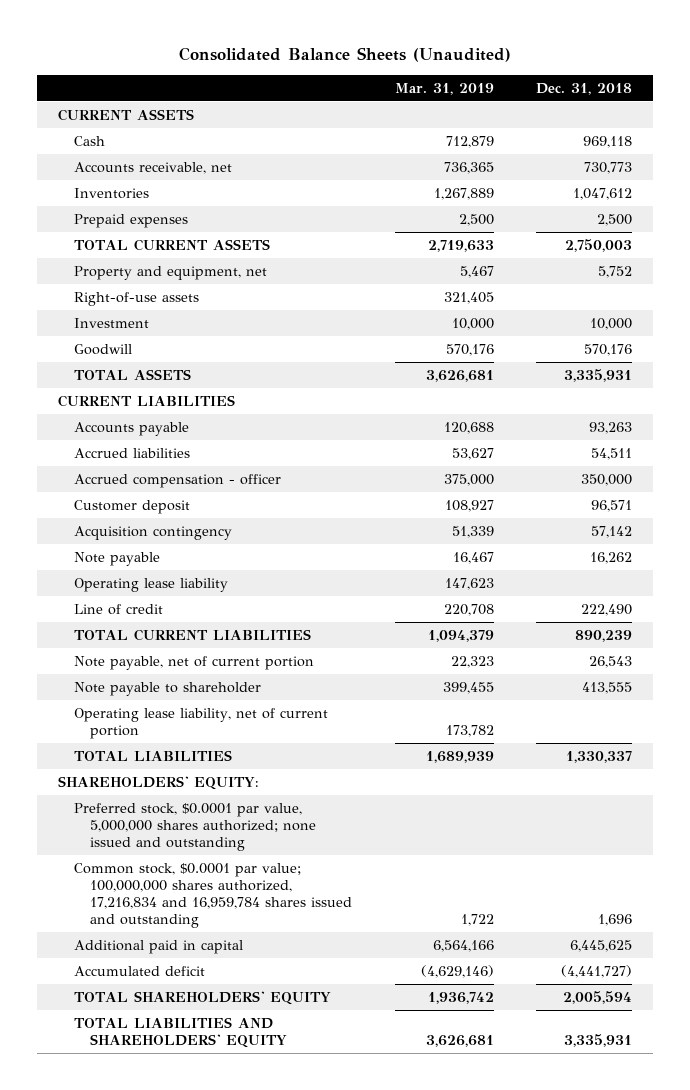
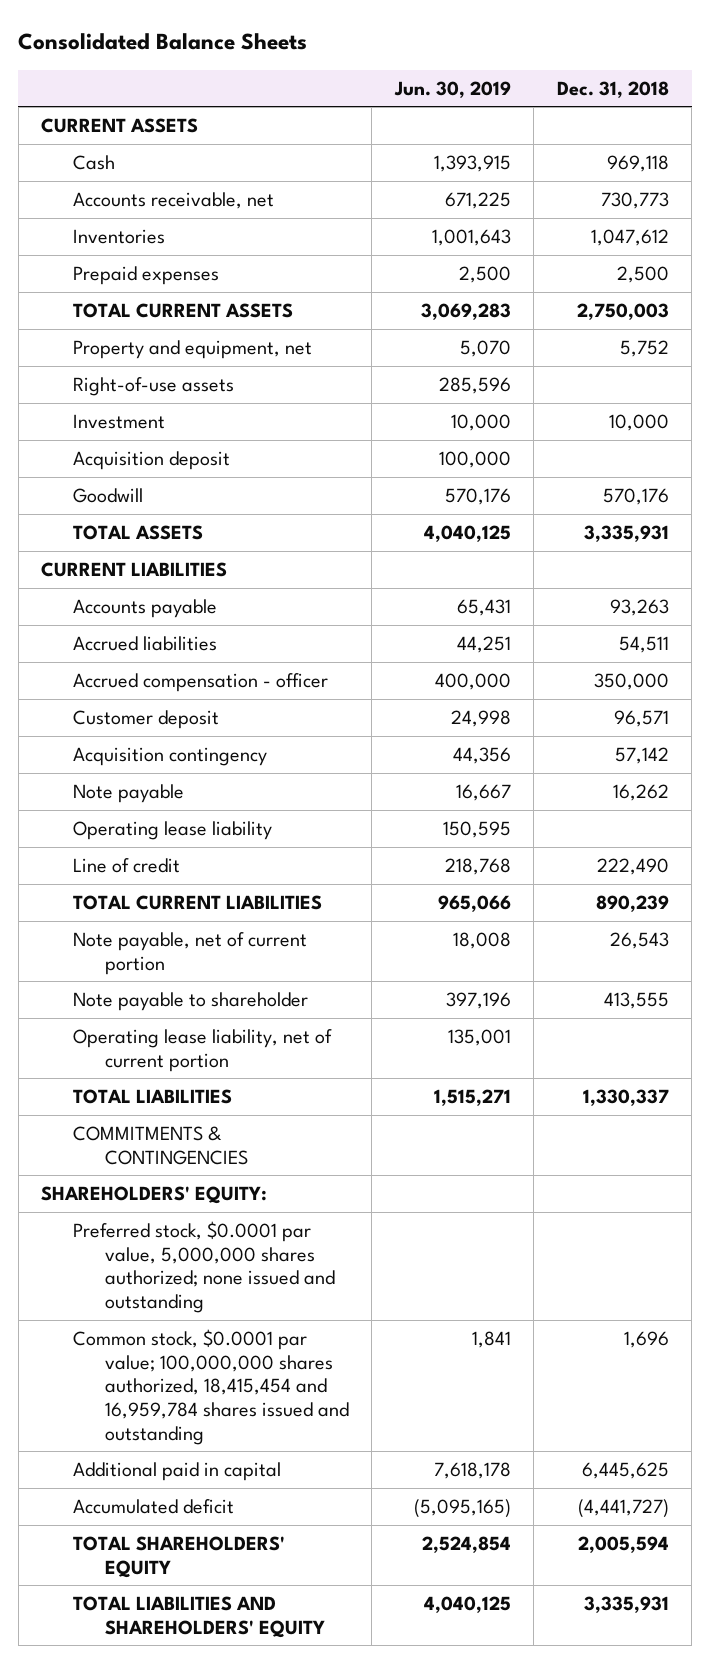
- Consolidated Balance Sheets (Unaudited)
+ Consolidated Balance Sheets
- | Mar. 31, 2019 | Dec. 31, 2018
+ | Jun. 30, 2019 | Dec. 31, 2018
+ Acquisition deposit | 100,000 |
+ COMMITMENTS & CONTINGENCIES
- Common stock, $0.0001 par value; 100,000,000 shares authorized, 17,216,834 and 16,959,784 shares issued and outstanding | 1,722 | 1,696
+ Common stock, $0.0001 par value; 100,000,000 shares authorized, 18,415,454 and 16,959,784 shares issued and outstanding | 1,841 | 1,696

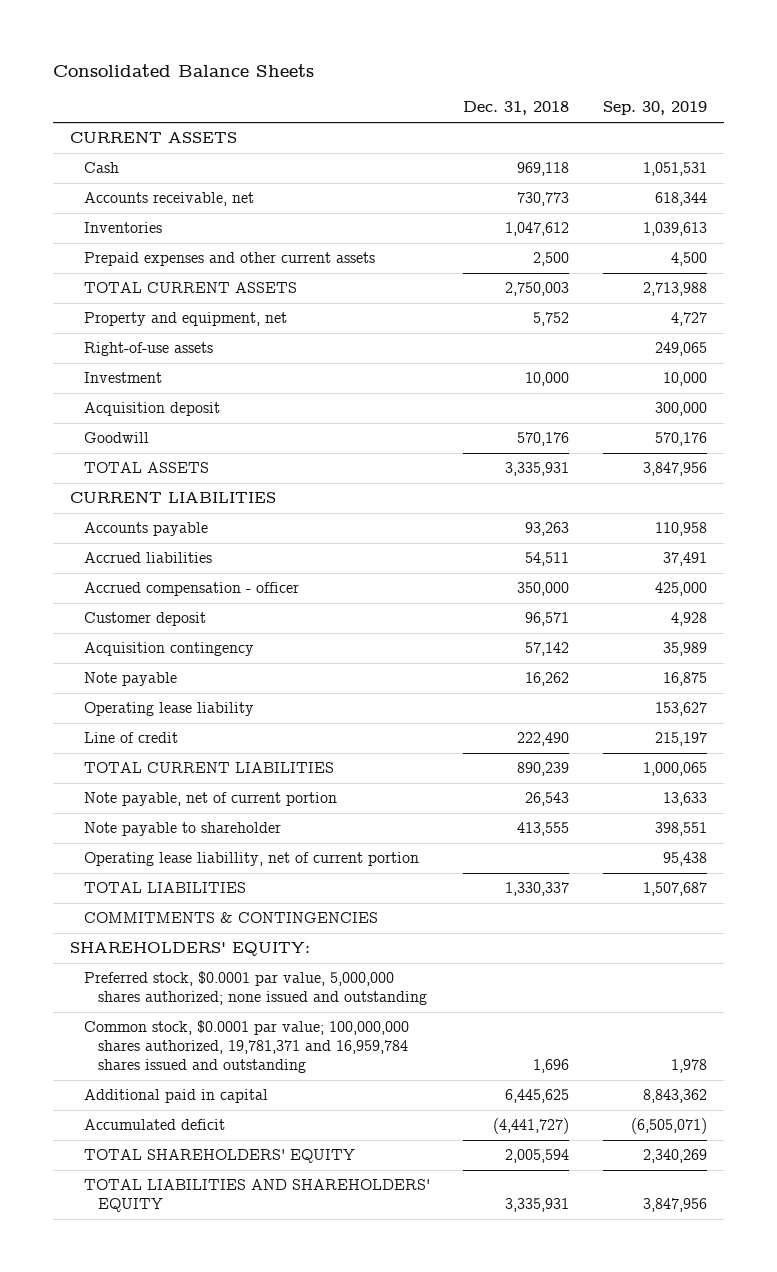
- | Jun. 30, 2019 | Dec. 31, 2018
+ | Dec. 31, 2018 | Sep. 30, 2019
- Prepaid expenses | 2,500 | 2,500
+ Prepaid expenses and other current assets | 2,500 | 4,500
- Operating lease liability, net of current portion | 135,001 |
+ Operating lease liabillity, net of current portion | | 95,438
- Common stock, $0.0001 par value; 100,000,000 shares authorized, 18,415,454 and 16,959,784 shares issued and outstanding | 1,841 | 1,696
+ Common stock, $0.0001 par value; 100,000,000 shares authorized, 19,781,371 and 16,959,784 shares issued and outstanding | 1,696 | 1,978

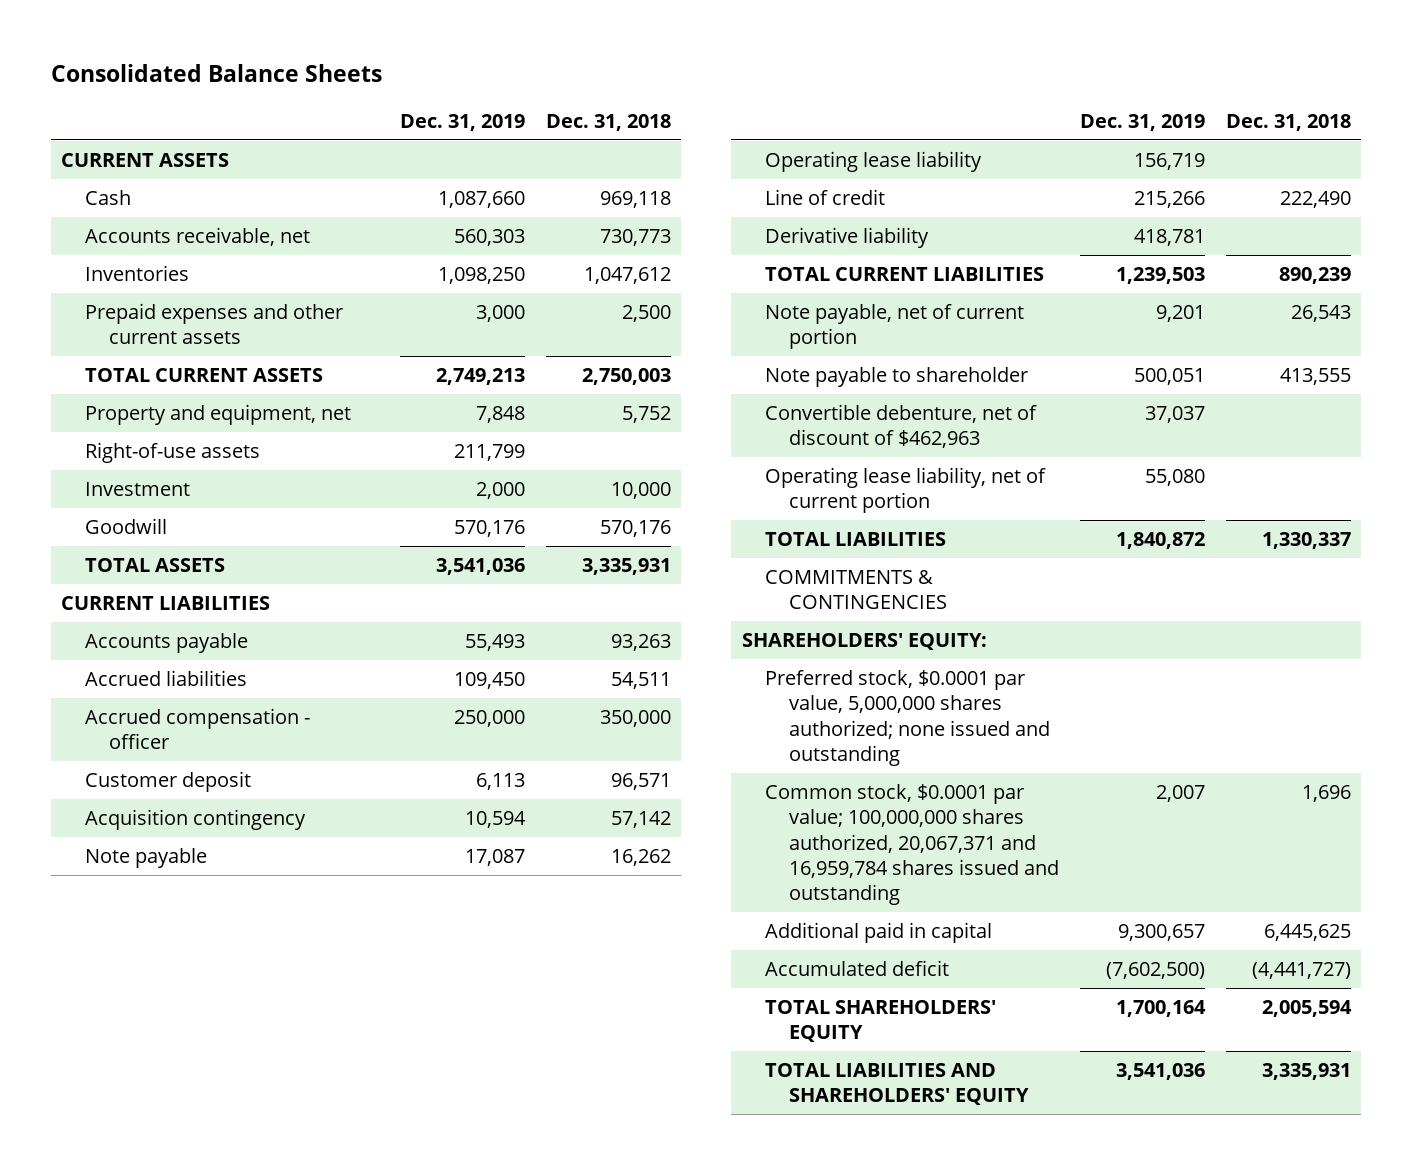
- | Dec. 31, 2018 | Sep. 30, 2019
+ | Dec. 31, 2019 | Dec. 31, 2018
- Acquisition deposit | | 300,000
+ Derivative liability | 418,781 |
- Operating lease liabillity, net of current portion | | 95,438
+ Convertible debenture, net of discount of $462,963 | 37,037 |
+ Operating lease liability, net of current portion | 55,080 |
- Common stock, $0.0001 par value; 100,000,000 shares authorized, 19,781,371 and 16,959,784 shares issued and outstanding | 1,696 | 1,978
+ Common stock, $0.0001 par value; 100,000,000 shares authorized, 20,067,371 and 16,959,784 shares issued and outstanding | 2,007 | 1,696

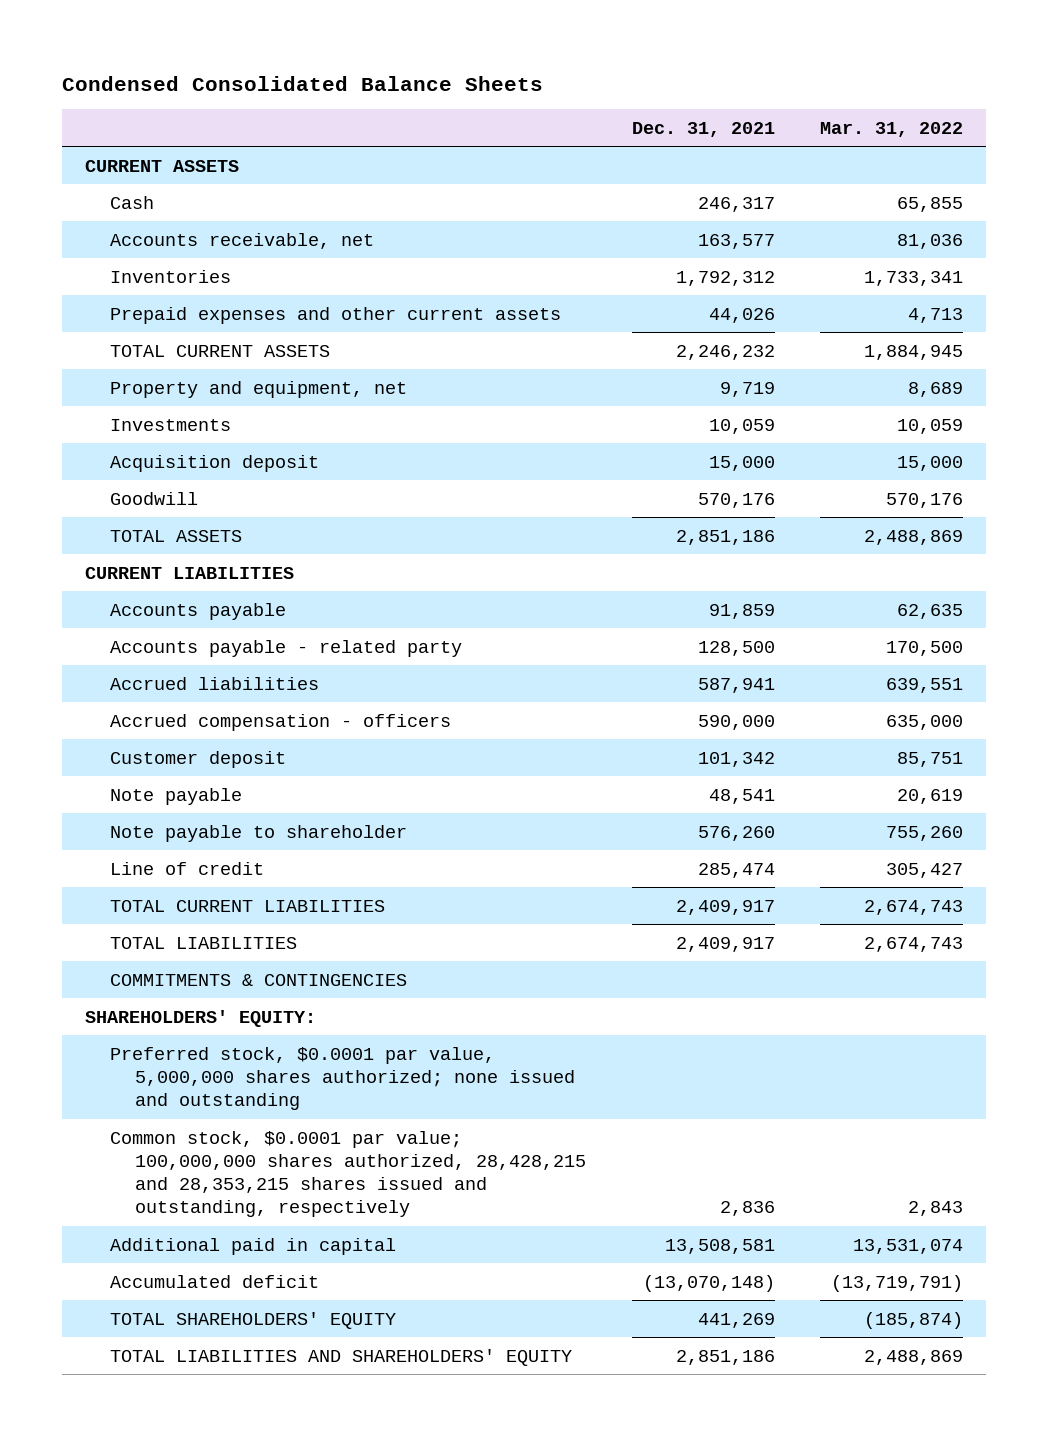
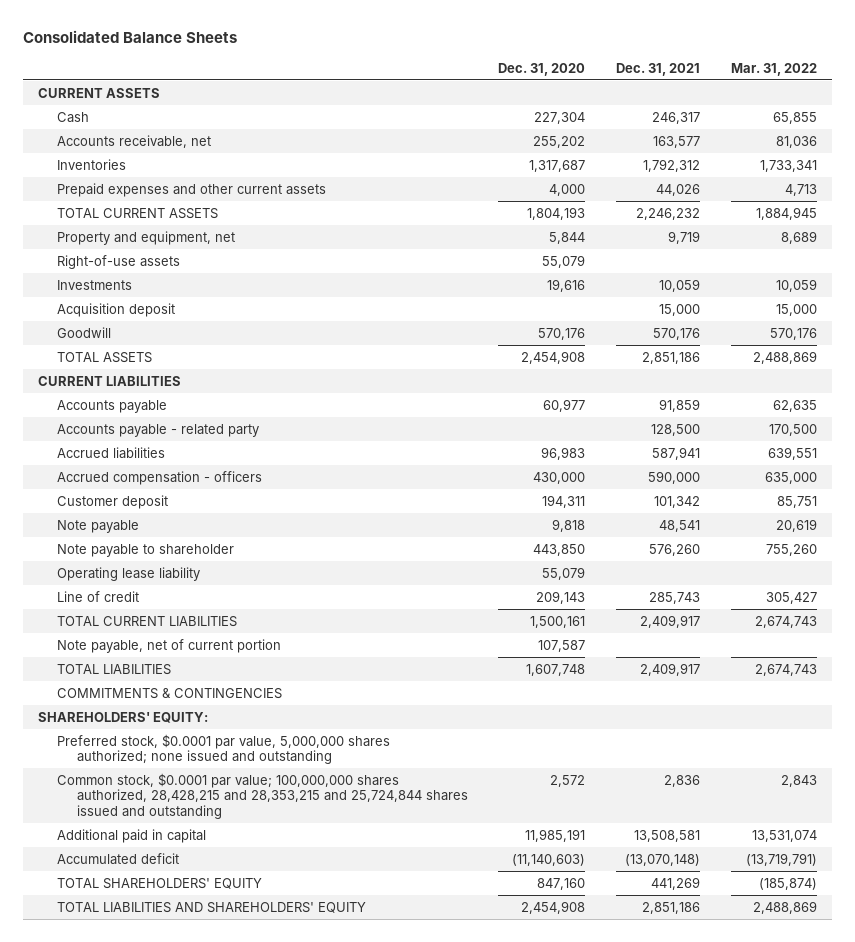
- Condensed Consolidated Balance Sheets
+ Consolidated Balance Sheets
- | Dec. 31, 2021 | Mar. 31, 2022
+ | Dec. 31, 2020 | Dec. 31, 2021 | Mar. 31, 2022
+ Right-of-use assets | 55,079 | |
- Line of credit | 285,474 | 305,427
+ Operating lease liability | 55,079 | |
+ Line of credit | 209,143 | 285,743 | 305,427
+ Note payable, net of current portion | 107,587 | |
- Common stock, $0.0001 par value; 100,000,000 shares authorized, 28,428,215 and 28,353,215 shares issued and outstanding, respectively | 2,836 | 2,843
+ Common stock, $0.0001 par value; 100,000,000 shares authorized, 28,428,215 and 28,353,215 and 25,724,844 shares issued and outstanding | 2,572 | 2,836 | 2,843

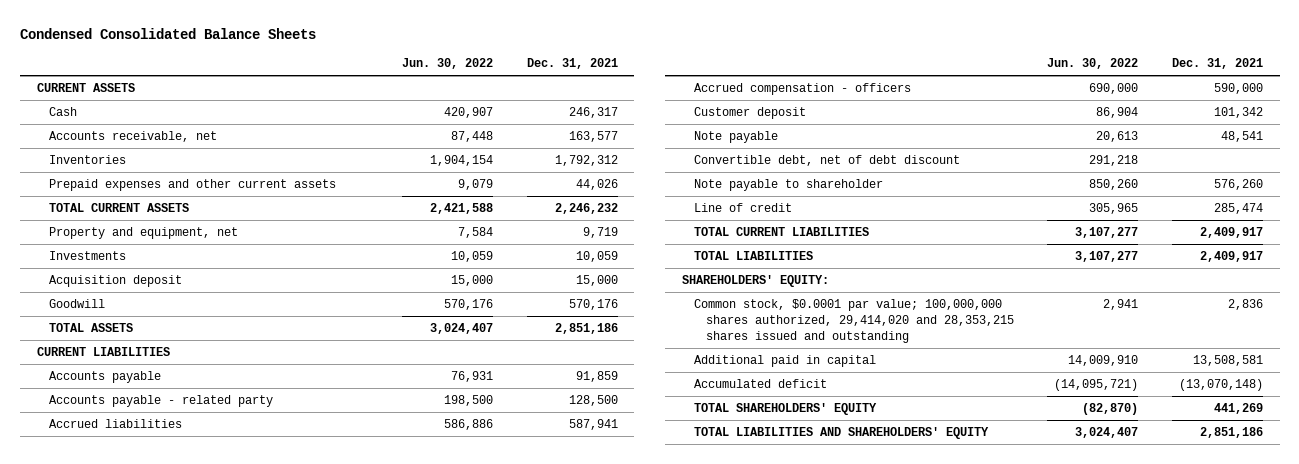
- Consolidated Balance Sheets
+ Condensed Consolidated Balance Sheets
- | Dec. 31, 2020 | Dec. 31, 2021 | Mar. 31, 2022
+ | Jun. 30, 2022 | Dec. 31, 2021
- Right-of-use assets | 55,079 | |
+ Convertible debt, net of debt discount | 291,218 |
- Operating lease liability | 55,079 | |
- Line of credit | 209,143 | 285,743 | 305,427
+ Line of credit | 305,965 | 285,474
- Note payable, net of current portion | 107,587 | |
- COMMITMENTS & CONTINGENCIES
- Preferred stock, $0.0001 par value, 5,000,000 shares authorized; none issued and outstanding
- Common stock, $0.0001 par value; 100,000,000 shares authorized, 28,428,215 and 28,353,215 and 25,724,844 shares issued and outstanding | 2,572 | 2,836 | 2,843
+ Common stock, $0.0001 par value; 100,000,000 shares authorized, 29,414,020 and 28,353,215 shares issued and outstanding | 2,941 | 2,836

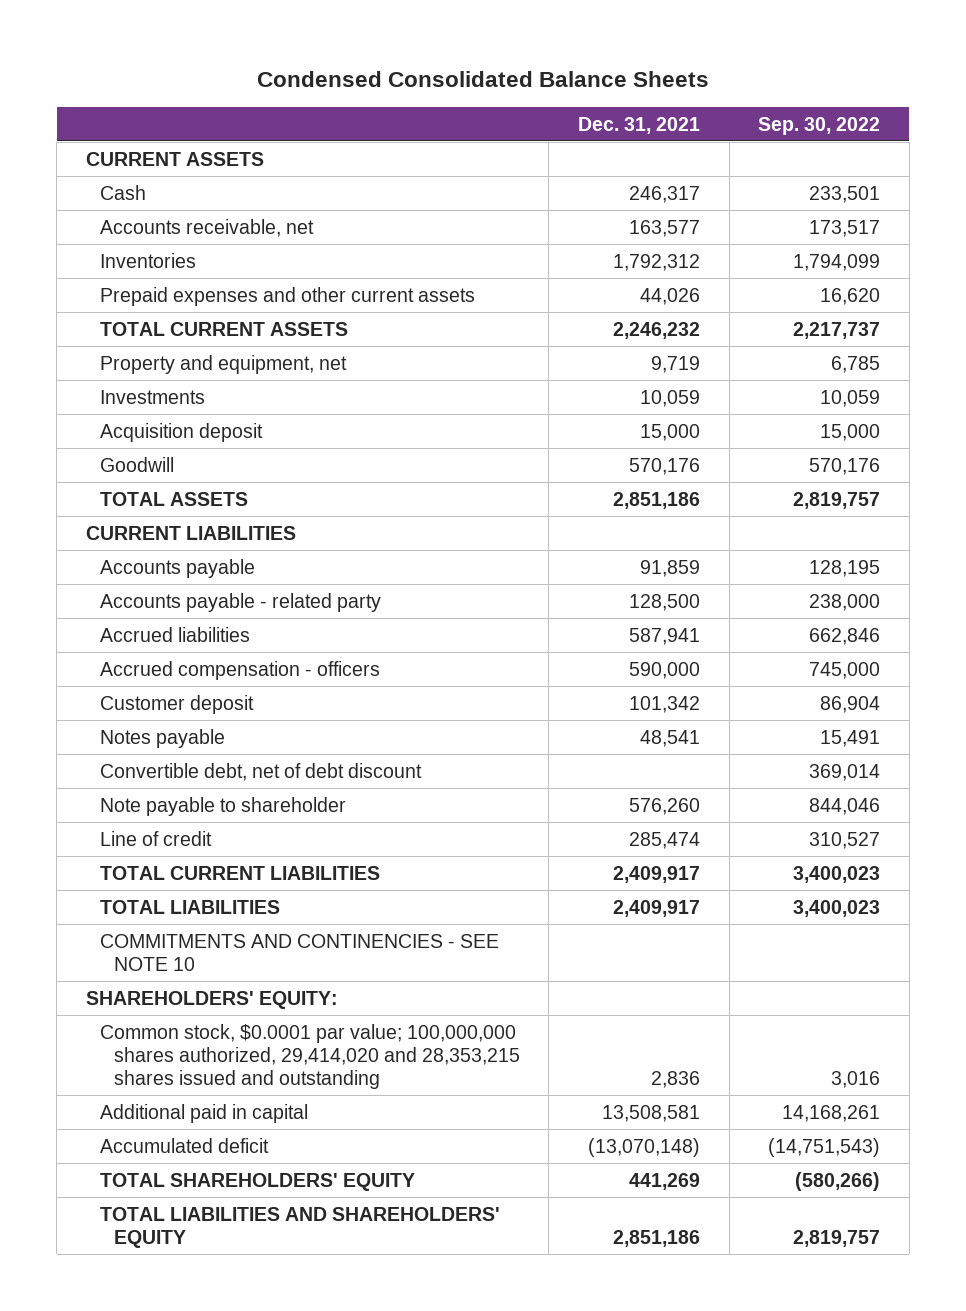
- | Jun. 30, 2022 | Dec. 31, 2021
+ | Dec. 31, 2021 | Sep. 30, 2022
- Note payable | 20,613 | 48,541
+ Notes payable | 48,541 | 15,491
+ COMMITMENTS AND CONTINENCIES - SEE NOTE 10

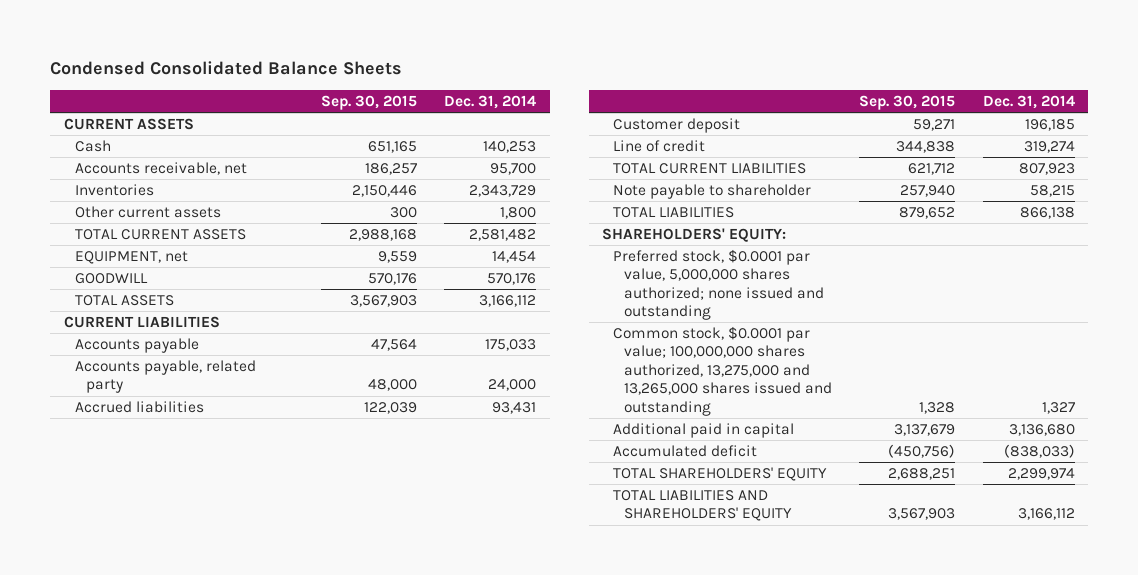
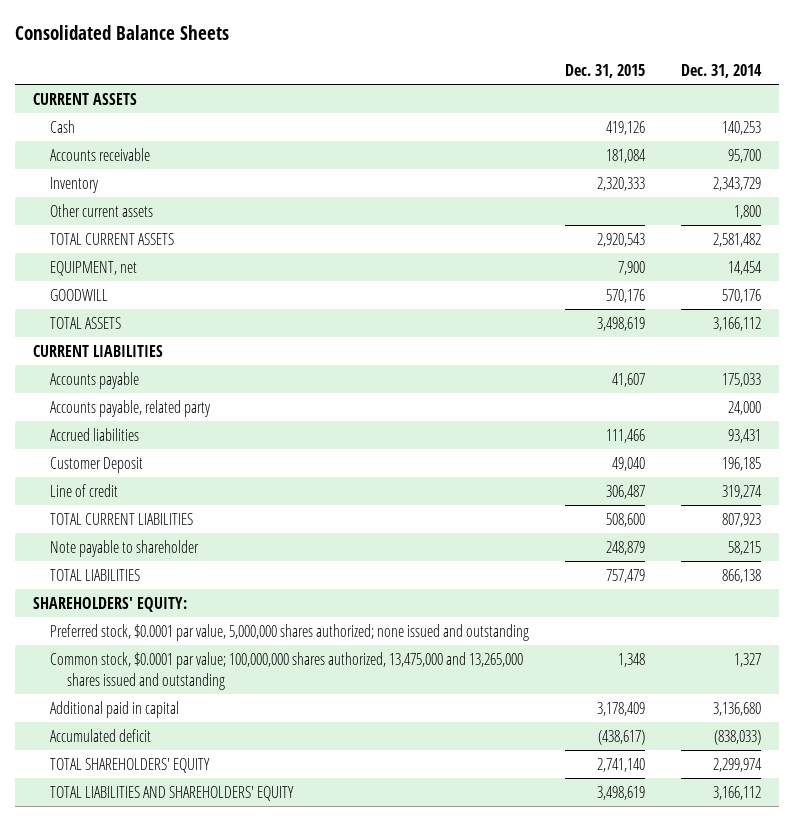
- Condensed Consolidated Balance Sheets
+ Consolidated Balance Sheets
- | Sep. 30, 2015 | Dec. 31, 2014
+ | Dec. 31, 2015 | Dec. 31, 2014
- Accounts receivable, net | 186,257 | 95,700
- Inventories | 2,150,446 | 2,343,729
+ Accounts receivable | 181,084 | 95,700
+ Inventory | 2,320,333 | 2,343,729
- Customer deposit | 59,271 | 196,185
+ Customer Deposit | 49,040 | 196,185
- Common stock, $0.0001 par value; 100,000,000 shares authorized, 13,275,000 and 13,265,000 shares issued and outstanding | 1,328 | 1,327
+ Common stock, $0.0001 par value; 100,000,000 shares authorized, 13,475,000 and 13,265,000 shares issued and outstanding | 1,348 | 1,327

